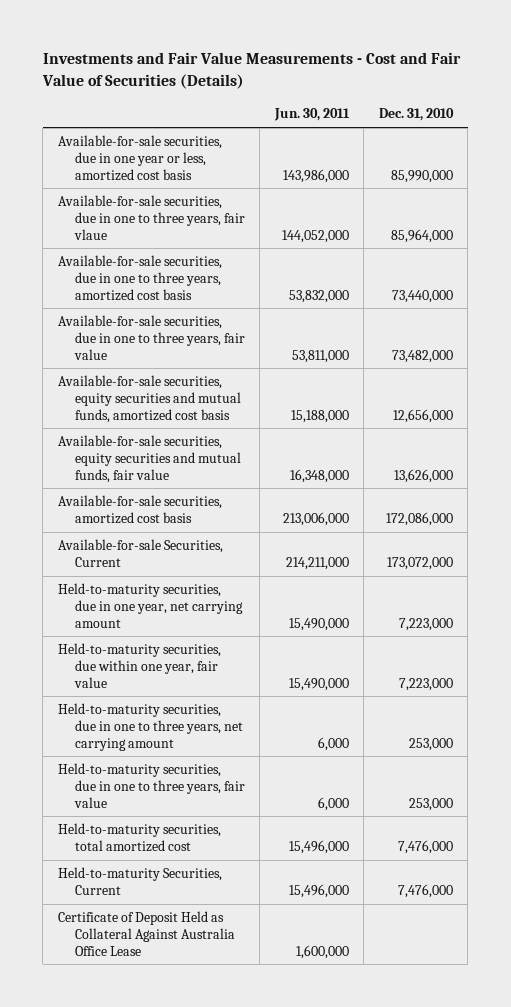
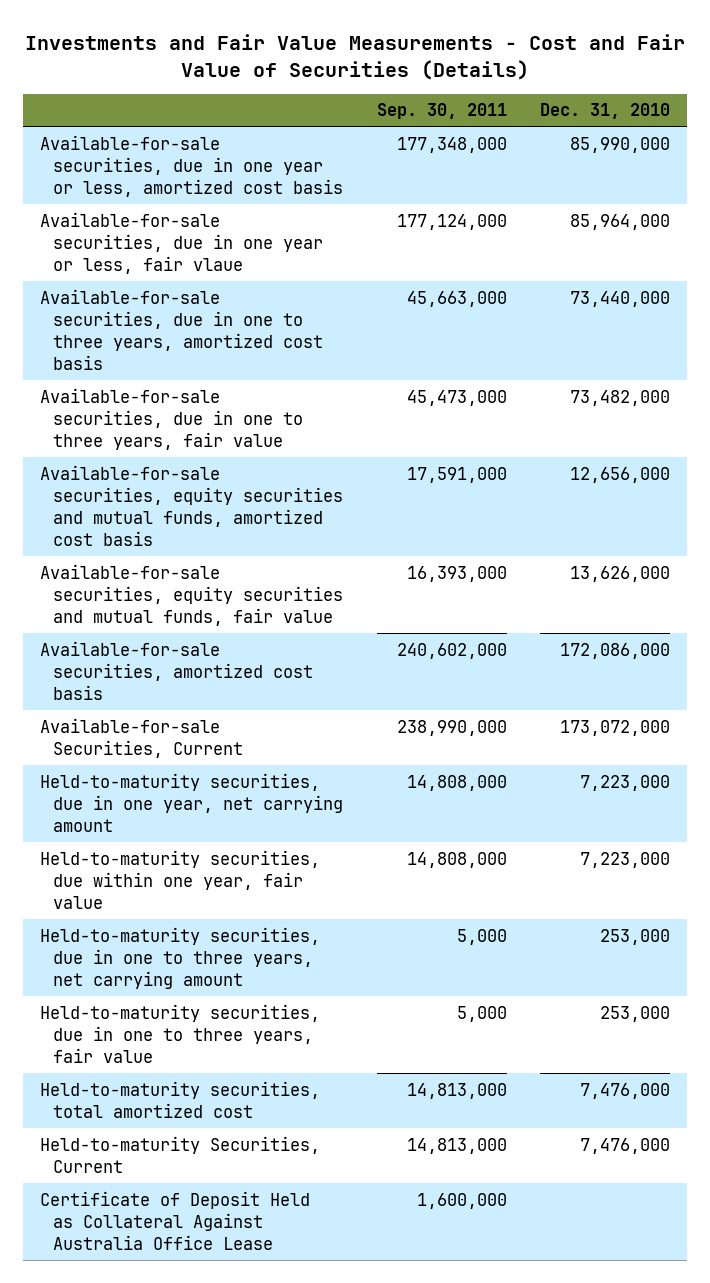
- | Jun. 30, 2011 | Dec. 31, 2010
+ | Sep. 30, 2011 | Dec. 31, 2010
- Available-for-sale securities, due in one to three years, fair vlaue | 144,052,000 | 85,964,000
+ Available-for-sale securities, due in one year or less, fair vlaue | 177,124,000 | 85,964,000

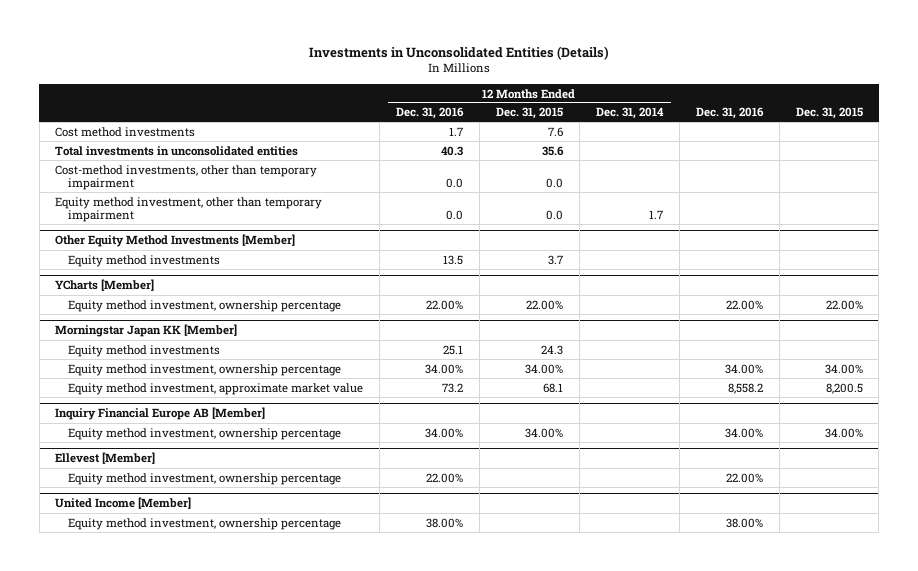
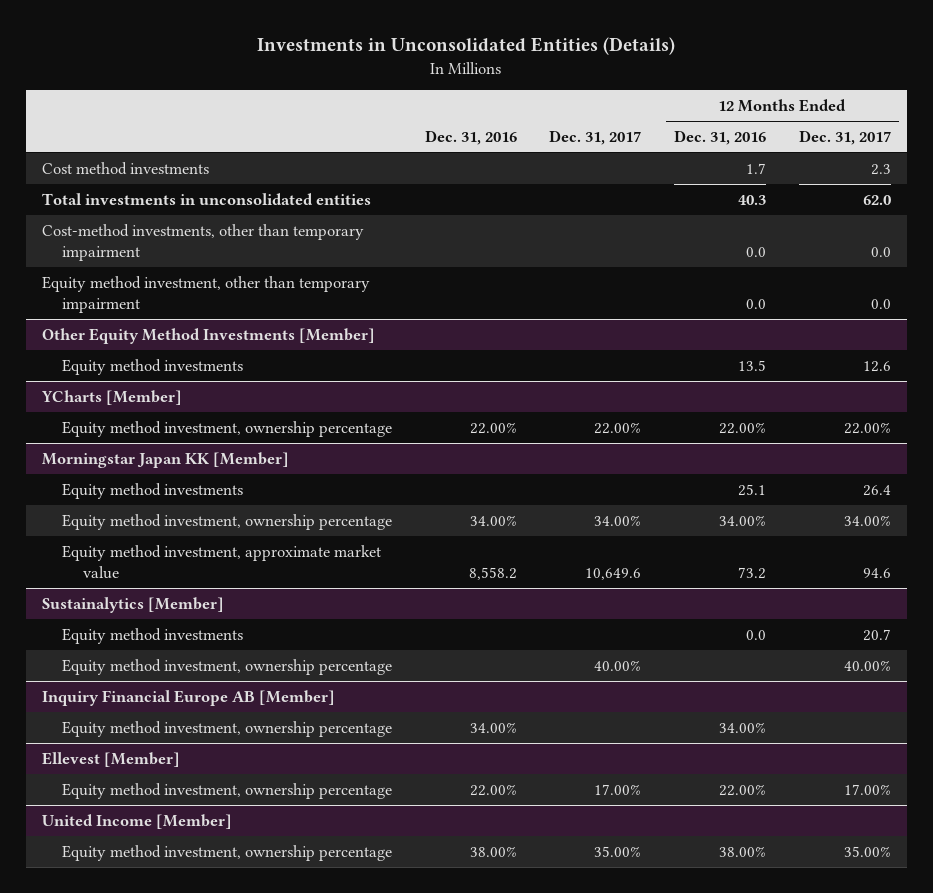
- | 12 Months Ended Dec. 31, 2016 | 12 Months Ended Dec. 31, 2015 | 12 Months Ended Dec. 31, 2014 | Dec. 31, 2016 | Dec. 31, 2015
+ | Dec. 31, 2016 | Dec. 31, 2017 | 12 Months Ended Dec. 31, 2016 | 12 Months Ended Dec. 31, 2017
+ Sustainalytics [Member]
+ Equity method investments | | | 0.0 | 20.7
+ Equity method investment, ownership percentage | | 40.00% | | 40.00%

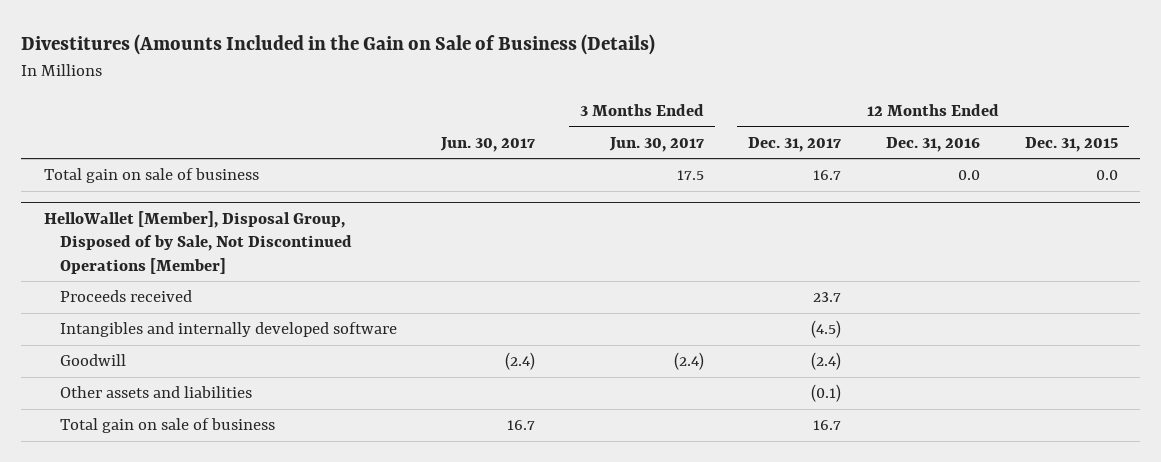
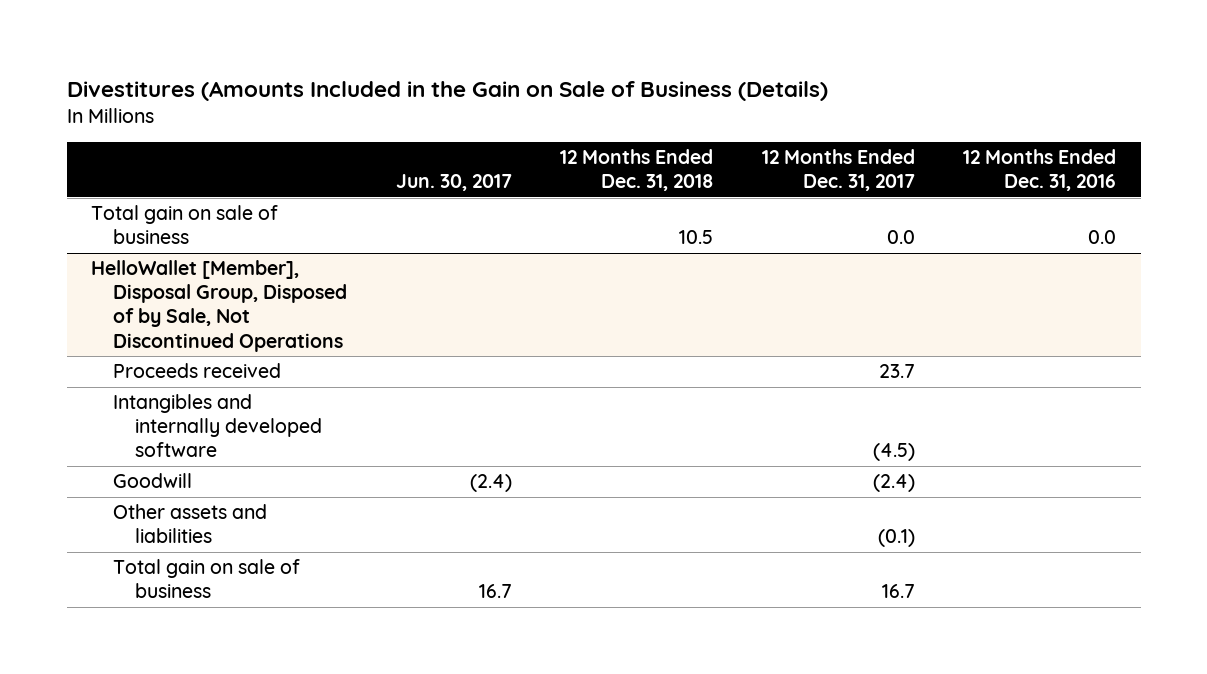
- | Jun. 30, 2017 | 3 Months Ended Jun. 30, 2017 | 12 Months Ended Dec. 31, 2017 | 12 Months Ended Dec. 31, 2016 | 12 Months Ended Dec. 31, 2015
+ | Jun. 30, 2017 | 12 Months Ended Dec. 31, 2018 | 12 Months Ended Dec. 31, 2017 | 12 Months Ended Dec. 31, 2016
- Total gain on sale of business | | 17.5 | 16.7 | 0.0 | 0.0
- HelloWallet [Member], Disposal Group, Disposed of by Sale, Not Discontinued Operations [Member]
+ Total gain on sale of business | | 10.5 | 0.0 | 0.0
+ HelloWallet [Member], Disposal Group, Disposed of by Sale, Not Discontinued Operations

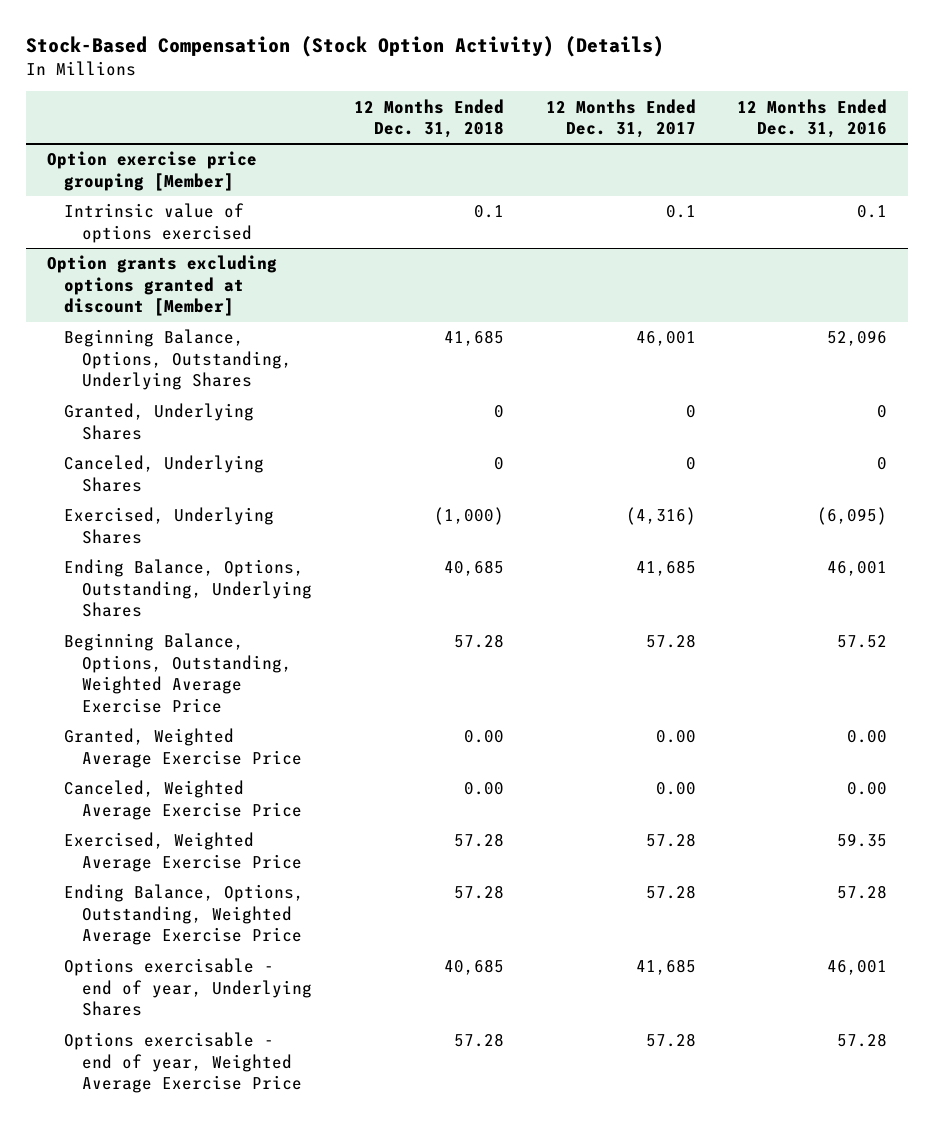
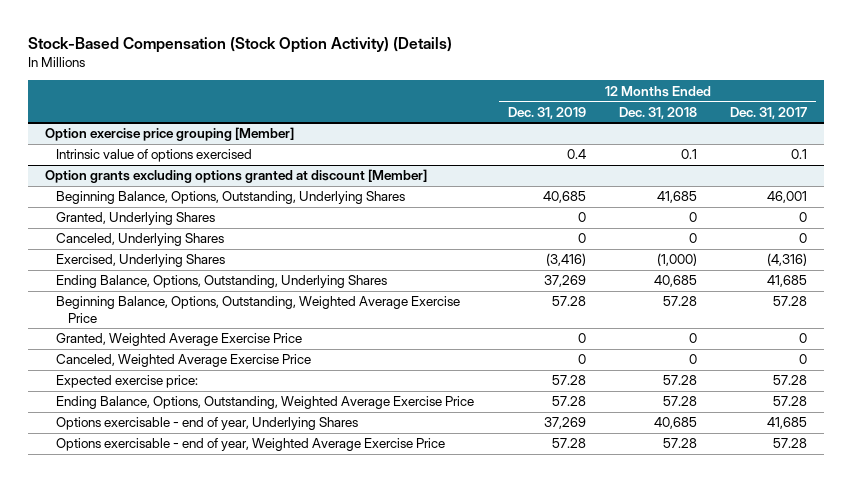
- | 12 Months Ended Dec. 31, 2018 | 12 Months Ended Dec. 31, 2017 | 12 Months Ended Dec. 31, 2016
+ | 12 Months Ended Dec. 31, 2019 | 12 Months Ended Dec. 31, 2018 | 12 Months Ended Dec. 31, 2017
@ Option grants excluding options granted at discount [Member]
- Granted, Weighted Average Exercise Price | 0.00 | 0.00 | 0.00
- Canceled, Weighted Average Exercise Price | 0.00 | 0.00 | 0.00
- Exercised, Weighted Average Exercise Price | 57.28 | 57.28 | 59.35
+ Granted, Weighted Average Exercise Price | 0 | 0 | 0
+ Canceled, Weighted Average Exercise Price | 0 | 0 | 0
+ Expected exercise price: | 57.28 | 57.28 | 57.28

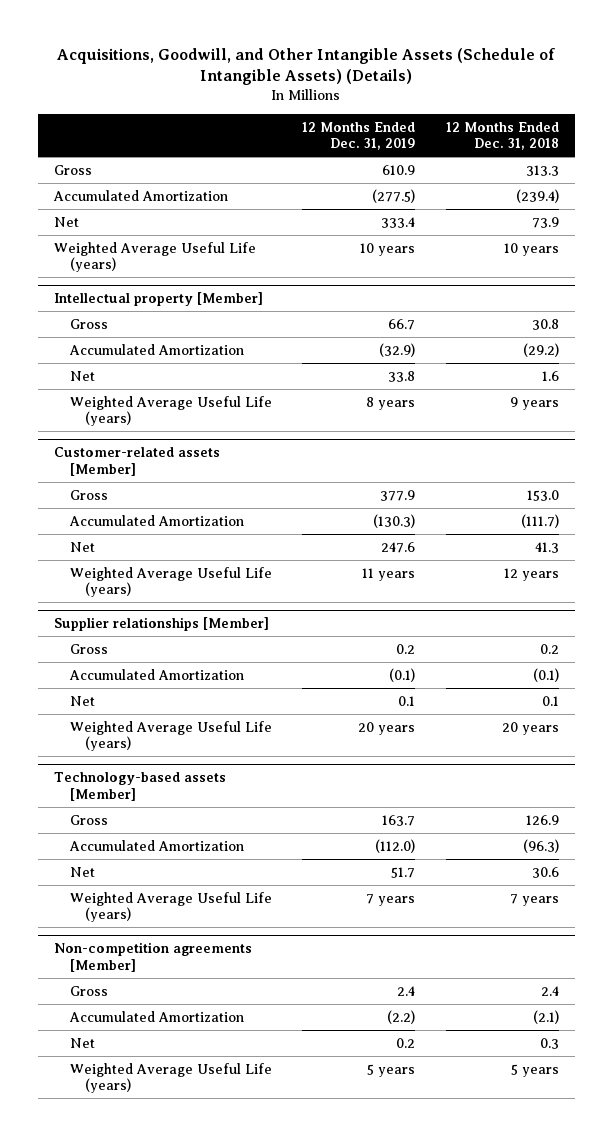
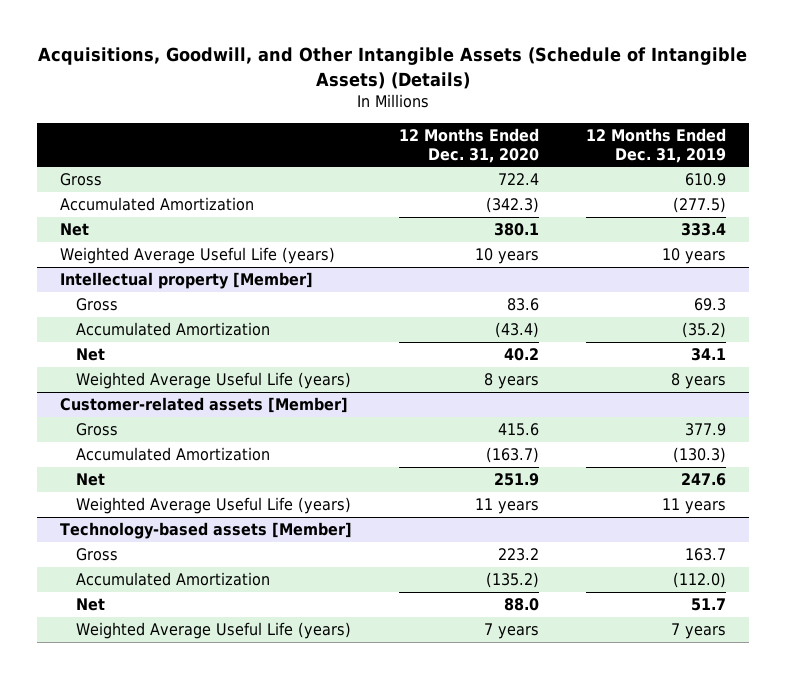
- | 12 Months Ended Dec. 31, 2019 | 12 Months Ended Dec. 31, 2018
+ | 12 Months Ended Dec. 31, 2020 | 12 Months Ended Dec. 31, 2019
@ Intellectual property [Member]
- Gross | 66.7 | 30.8
- Accumulated Amortization | (32.9) | (29.2)
- Net | 33.8 | 1.6
+ Gross | 83.6 | 69.3
+ Accumulated Amortization | (43.4) | (35.2)
+ Net | 40.2 | 34.1
- Supplier relationships [Member]
- Gross | 0.2 | 0.2
- Accumulated Amortization | (0.1) | (0.1)
- Net | 0.1 | 0.1
- Weighted Average Useful Life (years) | 20 years | 20 years
- Non-competition agreements [Member]
- Gross | 2.4 | 2.4
- Accumulated Amortization | (2.2) | (2.1)
- Net | 0.2 | 0.3
- Weighted Average Useful Life (years) | 5 years | 5 years

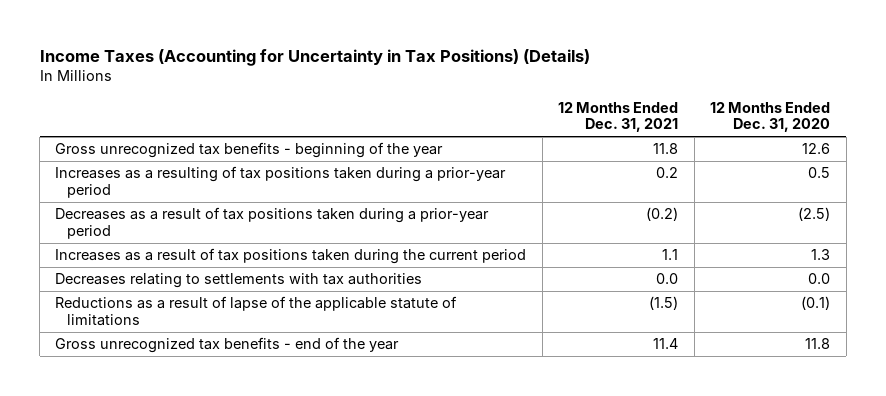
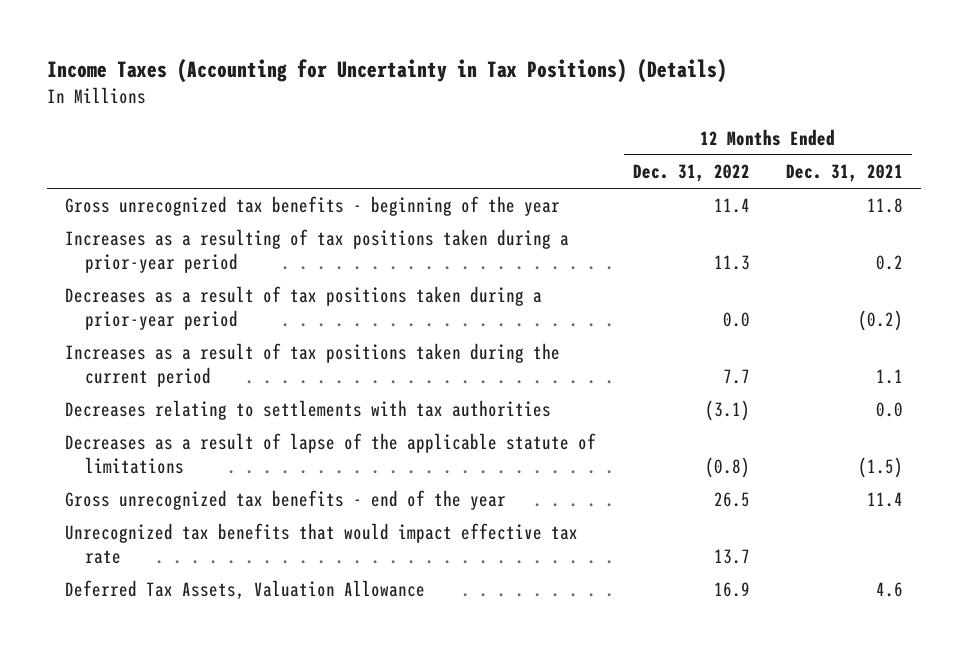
- | 12 Months Ended Dec. 31, 2021 | 12 Months Ended Dec. 31, 2020
+ | 12 Months Ended Dec. 31, 2022 | 12 Months Ended Dec. 31, 2021
- Reductions as a result of lapse of the applicable statute of limitations | (1.5) | (0.1)
+ Decreases as a result of lapse of the applicable statute of limitations | (0.8) | (1.5)
+ Unrecognized tax benefits that would impact effective tax rate | 13.7 |
+ Deferred Tax Assets, Valuation Allowance | 16.9 | 4.6

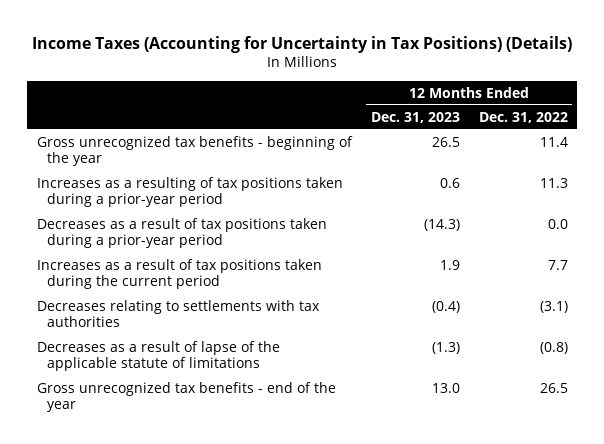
- | 12 Months Ended Dec. 31, 2022 | 12 Months Ended Dec. 31, 2021
+ | 12 Months Ended Dec. 31, 2023 | 12 Months Ended Dec. 31, 2022
- Unrecognized tax benefits that would impact effective tax rate | 13.7 |
- Deferred Tax Assets, Valuation Allowance | 16.9 | 4.6

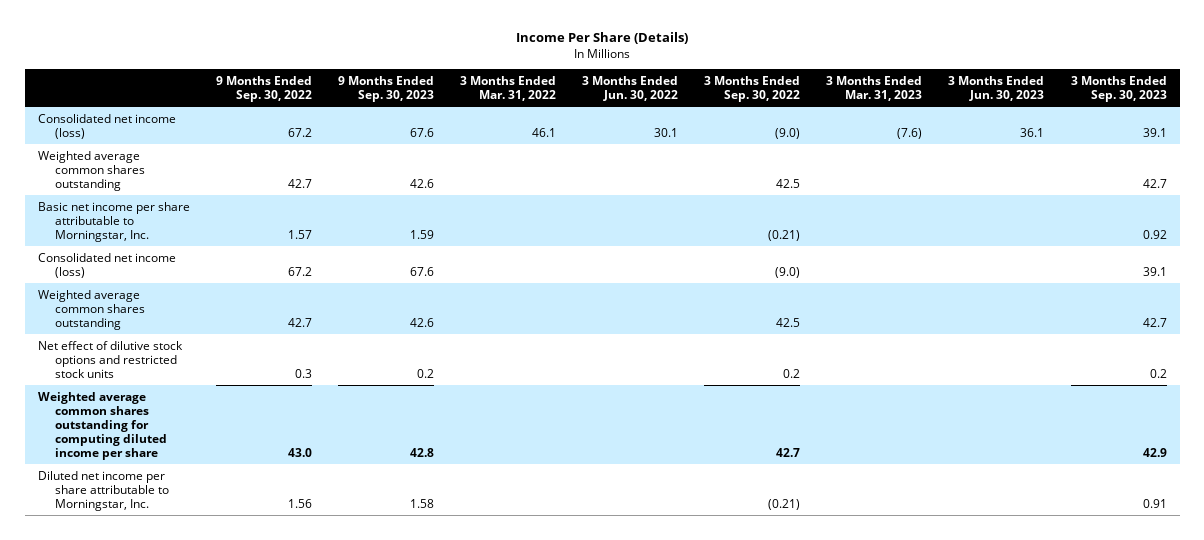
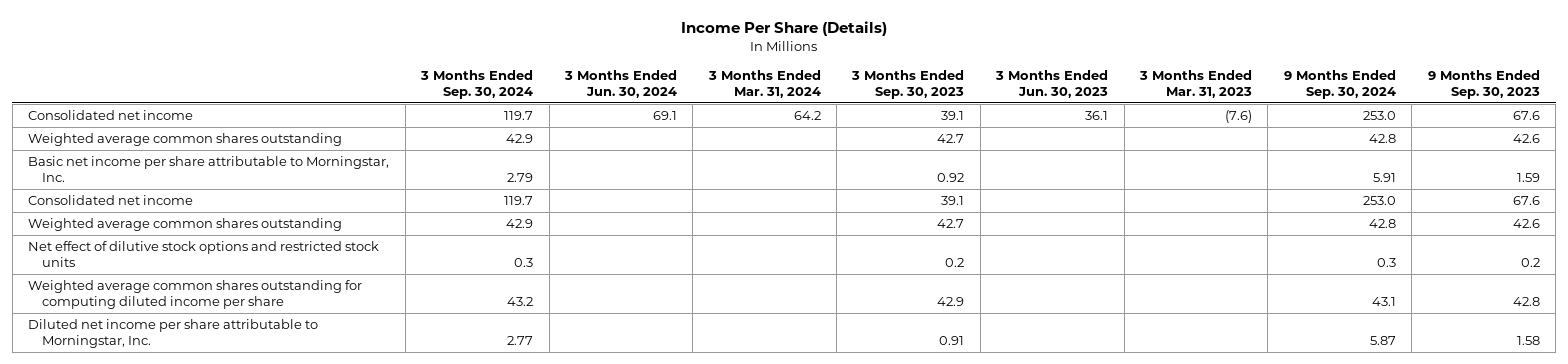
- | 9 Months Ended Sep. 30, 2022 | 9 Months Ended Sep. 30, 2023 | 3 Months Ended Mar. 31, 2022 | 3 Months Ended Jun. 30, 2022 | 3 Months Ended Sep. 30, 2022 | 3 Months Ended Mar. 31, 2023 | 3 Months Ended Jun. 30, 2023 | 3 Months Ended Sep. 30, 2023
+ | 3 Months Ended Sep. 30, 2024 | 3 Months Ended Jun. 30, 2024 | 3 Months Ended Mar. 31, 2024 | 3 Months Ended Sep. 30, 2023 | 3 Months Ended Jun. 30, 2023 | 3 Months Ended Mar. 31, 2023 | 9 Months Ended Sep. 30, 2024 | 9 Months Ended Sep. 30, 2023
- Consolidated net income (loss) | 67.2 | 67.6 | 46.1 | 30.1 | (9.0) | (7.6) | 36.1 | 39.1
+ Consolidated net income | 119.7 | 69.1 | 64.2 | 39.1 | 36.1 | (7.6) | 253.0 | 67.6
- Consolidated net income (loss) | 67.2 | 67.6 | | | (9.0) | | | 39.1
+ Consolidated net income | 119.7 | | | 39.1 | | | 253.0 | 67.6

